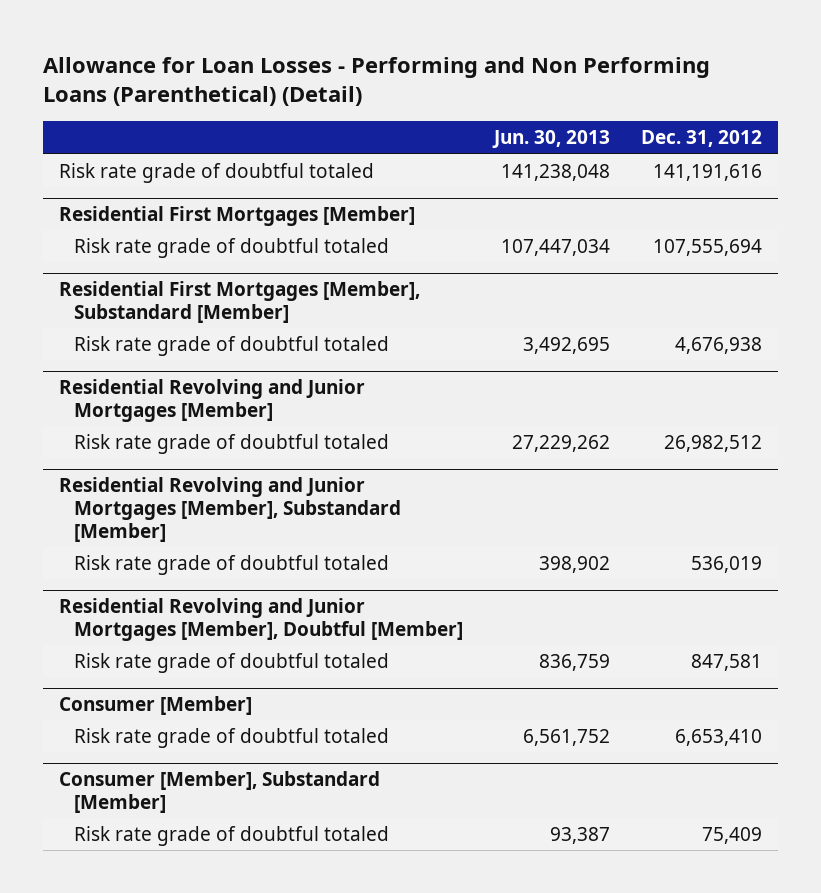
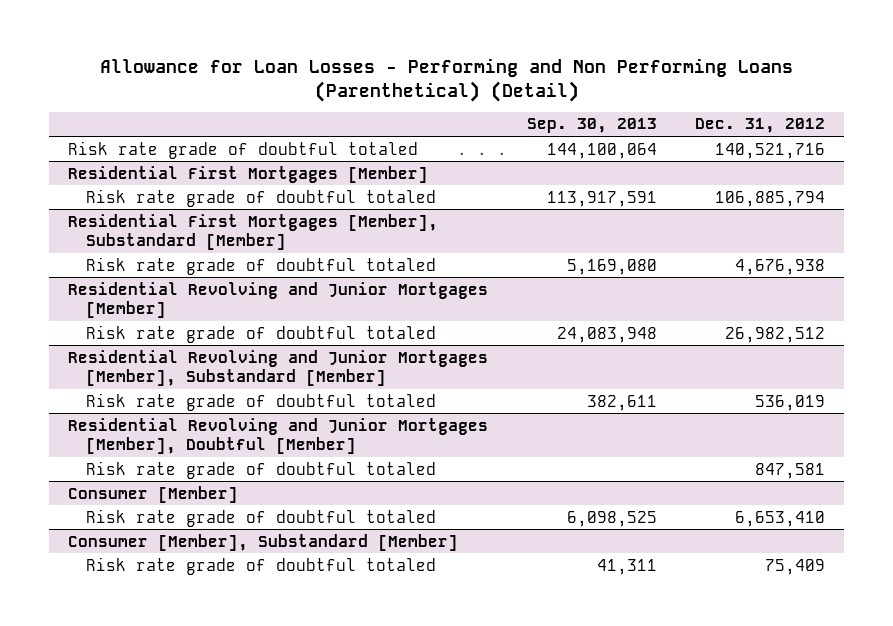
- | Jun. 30, 2013 | Dec. 31, 2012
+ | Sep. 30, 2013 | Dec. 31, 2012
- Risk rate grade of doubtful totaled | 141,238,048 | 141,191,616
+ Risk rate grade of doubtful totaled | 144,100,064 | 140,521,716
@ Residential First Mortgages [Member]
- Risk rate grade of doubtful totaled | 107,447,034 | 107,555,694
+ Risk rate grade of doubtful totaled | 113,917,591 | 106,885,794

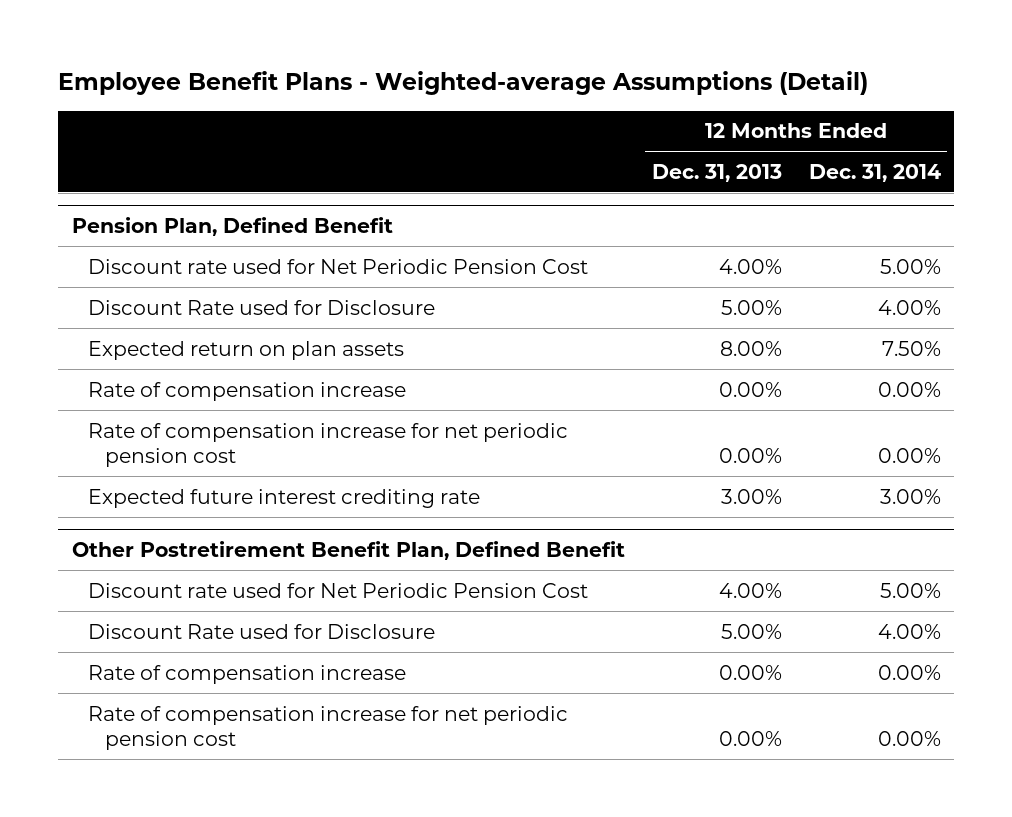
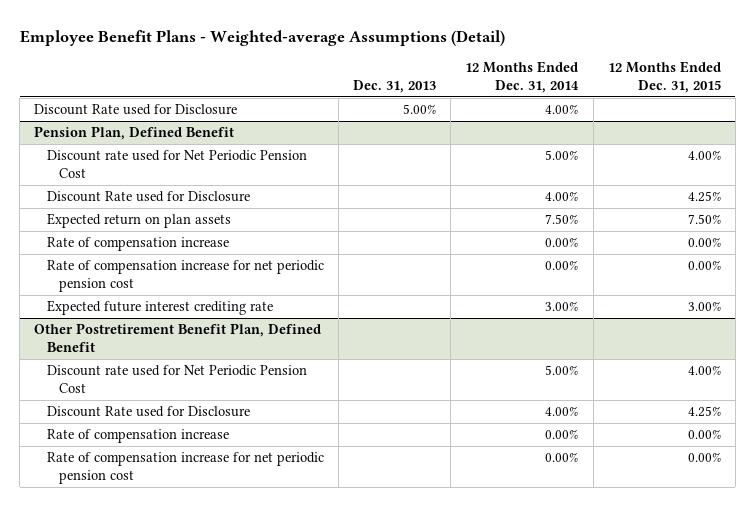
- | 12 Months Ended Dec. 31, 2013 | 12 Months Ended Dec. 31, 2014
+ | Dec. 31, 2013 | 12 Months Ended Dec. 31, 2014 | 12 Months Ended Dec. 31, 2015
+ Discount Rate used for Disclosure | 5.00% | 4.00% |

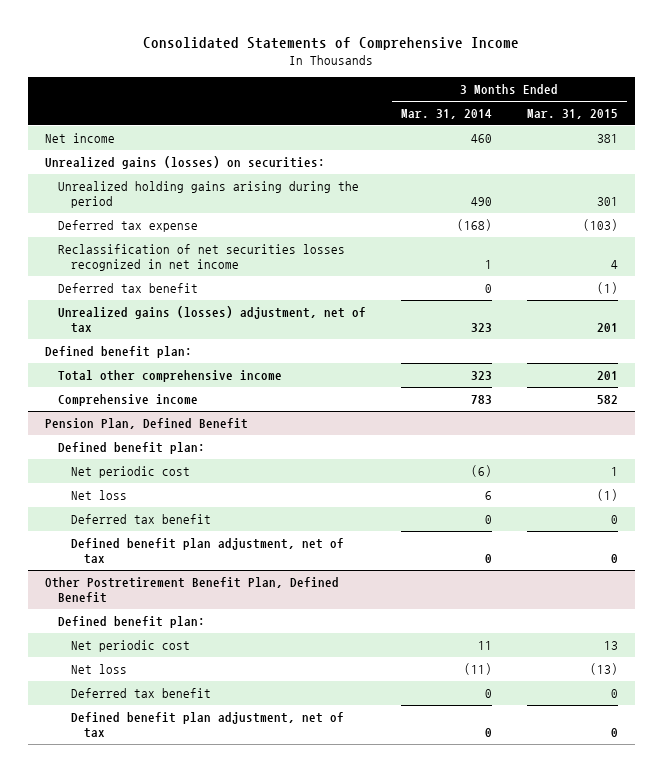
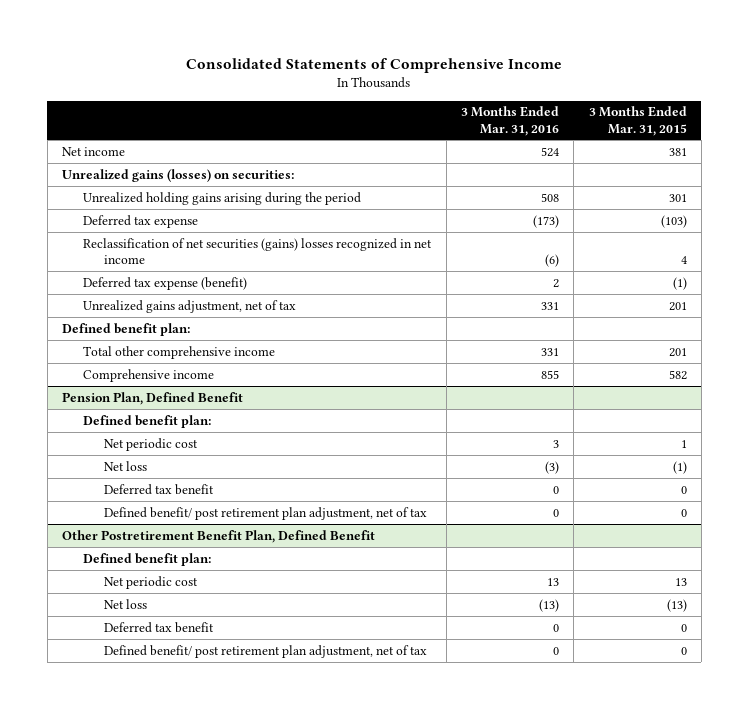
- | 3 Months Ended Mar. 31, 2014 | 3 Months Ended Mar. 31, 2015
+ | 3 Months Ended Mar. 31, 2016 | 3 Months Ended Mar. 31, 2015
- Reclassification of net securities losses recognized in net income | 1 | 4
- Deferred tax benefit | 0 | (1)
- Unrealized gains (losses) adjustment, net of tax | 323 | 201
+ Reclassification of net securities (gains) losses recognized in net income | (6) | 4
+ Deferred tax expense (benefit) | 2 | (1)
+ Unrealized gains adjustment, net of tax | 331 | 201
@ Pension Plan, Defined Benefit
- Defined benefit plan adjustment, net of tax | 0 | 0
+ Defined benefit/ post retirement plan adjustment, net of tax | 0 | 0
@ Other Postretirement Benefit Plan, Defined Benefit
- Defined benefit plan adjustment, net of tax | 0 | 0
+ Defined benefit/ post retirement plan adjustment, net of tax | 0 | 0

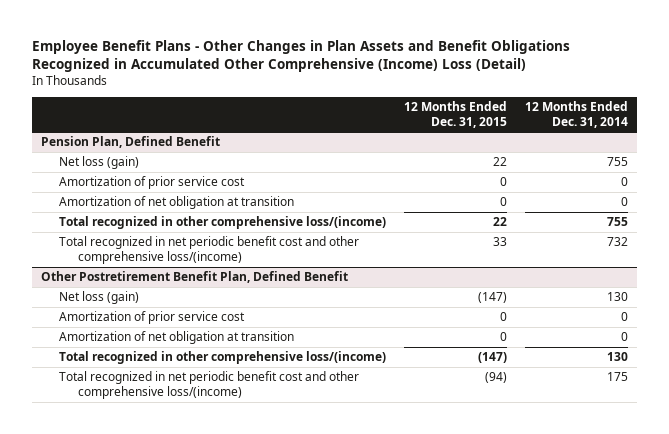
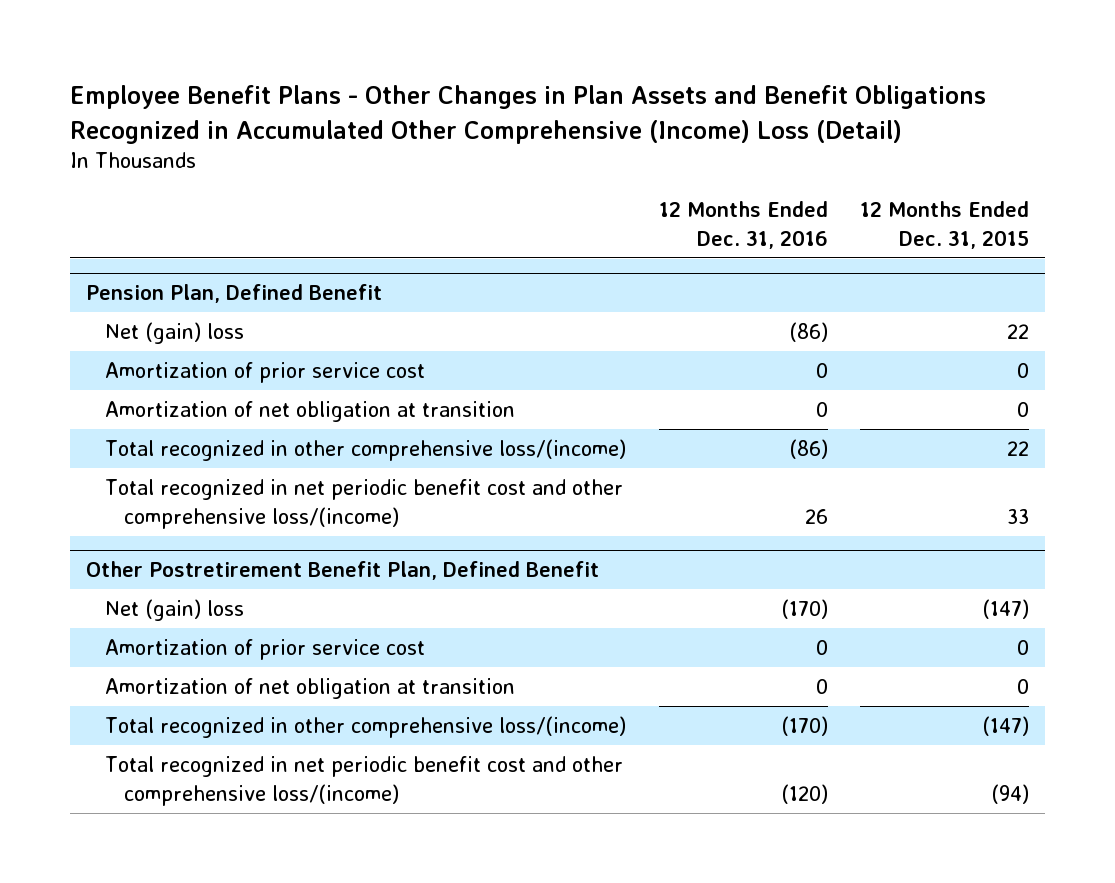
- | 12 Months Ended Dec. 31, 2015 | 12 Months Ended Dec. 31, 2014
+ | 12 Months Ended Dec. 31, 2016 | 12 Months Ended Dec. 31, 2015
@ Pension Plan, Defined Benefit
- Net loss (gain) | 22 | 755
+ Net (gain) loss | (86) | 22
@ Other Postretirement Benefit Plan, Defined Benefit
- Net loss (gain) | (147) | 130
+ Net (gain) loss | (170) | (147)

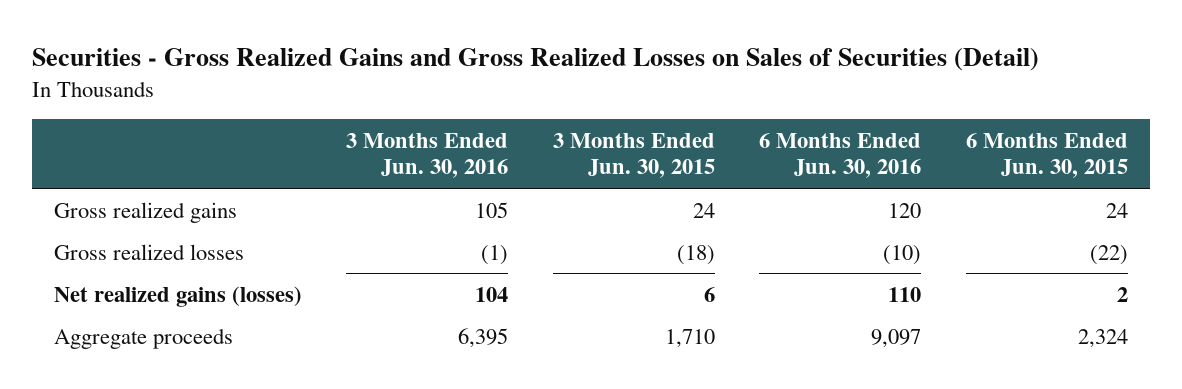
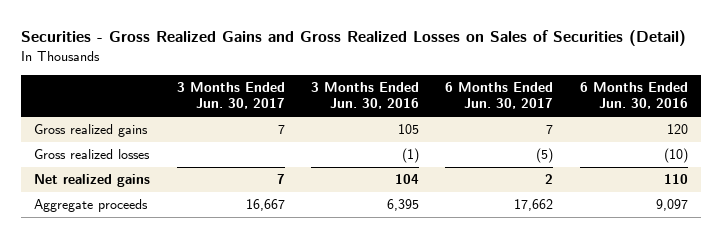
- | 3 Months Ended Jun. 30, 2016 | 3 Months Ended Jun. 30, 2015 | 6 Months Ended Jun. 30, 2016 | 6 Months Ended Jun. 30, 2015
+ | 3 Months Ended Jun. 30, 2017 | 3 Months Ended Jun. 30, 2016 | 6 Months Ended Jun. 30, 2017 | 6 Months Ended Jun. 30, 2016
- Net realized gains (losses) | 104 | 6 | 110 | 2
+ Net realized gains | 7 | 104 | 2 | 110

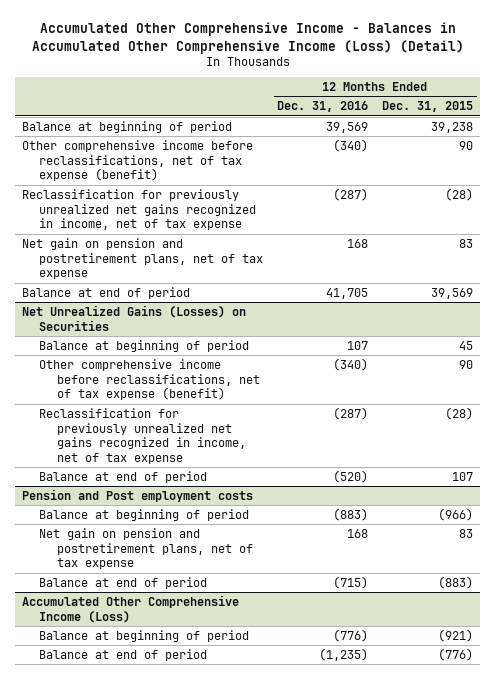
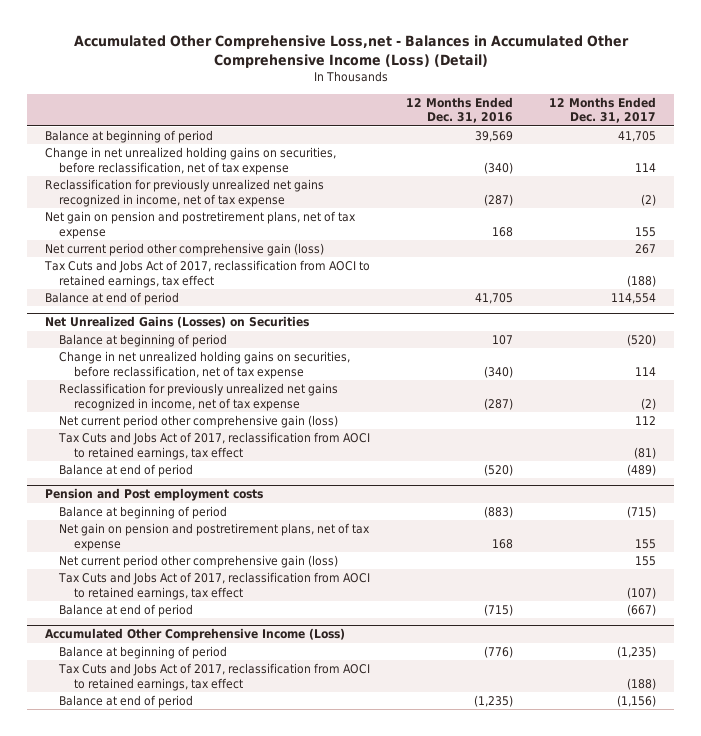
- Accumulated Other Comprehensive Income - Balances in Accumulated Other Comprehensive Income (Loss) (Detail)
+ Accumulated Other Comprehensive Loss,net - Balances in Accumulated Other Comprehensive Income (Loss) (Detail)
- | 12 Months Ended Dec. 31, 2016 | 12 Months Ended Dec. 31, 2015
+ | 12 Months Ended Dec. 31, 2016 | 12 Months Ended Dec. 31, 2017
- Other comprehensive income before reclassifications, net of tax expense (benefit) | (340) | 90
+ Change in net unrealized holding gains on securities, before reclassification, net of tax expense | (340) | 114
+ Net current period other comprehensive gain (loss) | | 267
+ Tax Cuts and Jobs Act of 2017, reclassification from AOCI to retained earnings, tax effect | | (188)
@ Net Unrealized Gains (Losses) on Securities
- Other comprehensive income before reclassifications, net of tax expense (benefit) | (340) | 90
+ Change in net unrealized holding gains on securities, before reclassification, net of tax expense | (340) | 114
+ Net current period other comprehensive gain (loss) | | 112
+ Tax Cuts and Jobs Act of 2017, reclassification from AOCI to retained earnings, tax effect | | (81)
@ Pension and Post employment costs
+ Net current period other comprehensive gain (loss) | | 155
+ Tax Cuts and Jobs Act of 2017, reclassification from AOCI to retained earnings, tax effect | | (107)
@ Accumulated Other Comprehensive Income (Loss)
+ Tax Cuts and Jobs Act of 2017, reclassification from AOCI to retained earnings, tax effect | | (188)

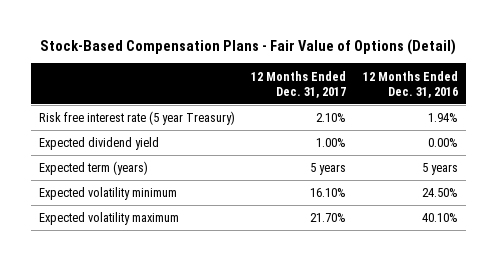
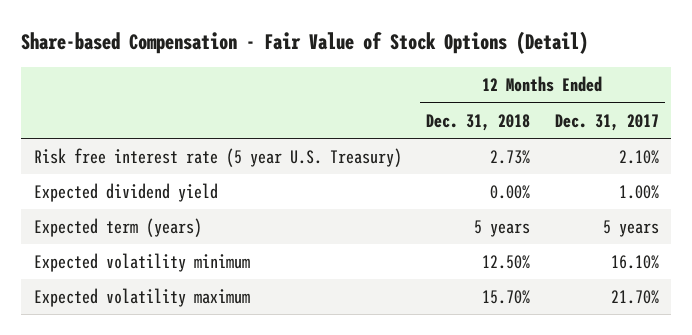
- Stock-Based Compensation Plans - Fair Value of Options (Detail)
+ Share-based Compensation - Fair Value of Stock Options (Detail)
- | 12 Months Ended Dec. 31, 2017 | 12 Months Ended Dec. 31, 2016
+ | 12 Months Ended Dec. 31, 2018 | 12 Months Ended Dec. 31, 2017
- Risk free interest rate (5 year Treasury) | 2.10% | 1.94%
+ Risk free interest rate (5 year U.S. Treasury) | 2.73% | 2.10%

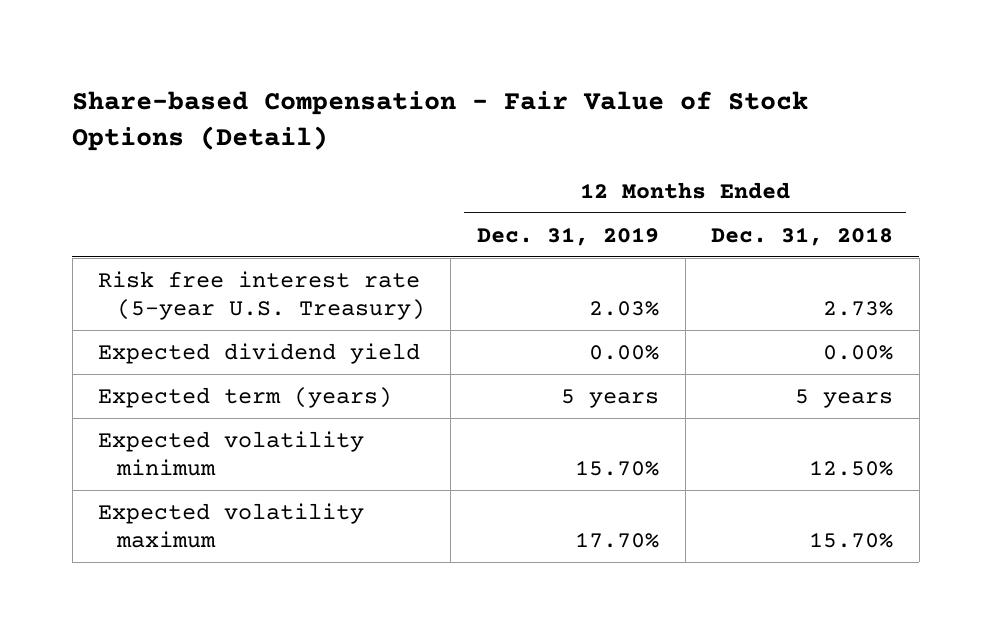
- | 12 Months Ended Dec. 31, 2018 | 12 Months Ended Dec. 31, 2017
+ | 12 Months Ended Dec. 31, 2019 | 12 Months Ended Dec. 31, 2018
- Risk free interest rate (5 year U.S. Treasury) | 2.73% | 2.10%
+ Risk free interest rate (5-year U.S. Treasury) | 2.03% | 2.73%

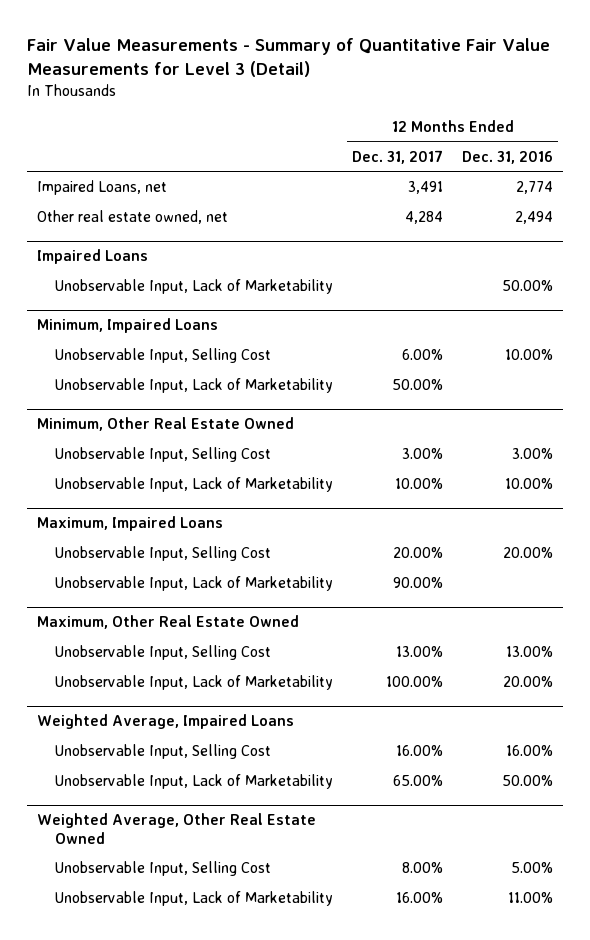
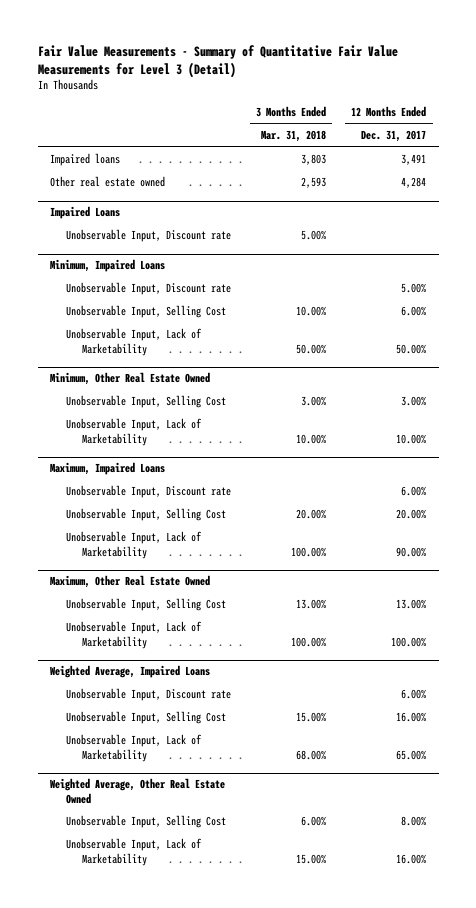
- | 12 Months Ended Dec. 31, 2017 | 12 Months Ended Dec. 31, 2016
+ | 3 Months Ended Mar. 31, 2018 | 12 Months Ended Dec. 31, 2017
- Impaired Loans, net | 3,491 | 2,774
- Other real estate owned, net | 4,284 | 2,494
+ Impaired loans | 3,803 | 3,491
+ Other real estate owned | 2,593 | 4,284
@ Impaired Loans
- Unobservable Input, Lack of Marketability | | 50.00%
+ Unobservable Input, Discount rate | 5.00% |
@ Minimum, Impaired Loans
+ Unobservable Input, Discount rate | | 5.00%
@ Maximum, Impaired Loans
+ Unobservable Input, Discount rate | | 6.00%
@ Weighted Average, Impaired Loans
+ Unobservable Input, Discount rate | | 6.00%

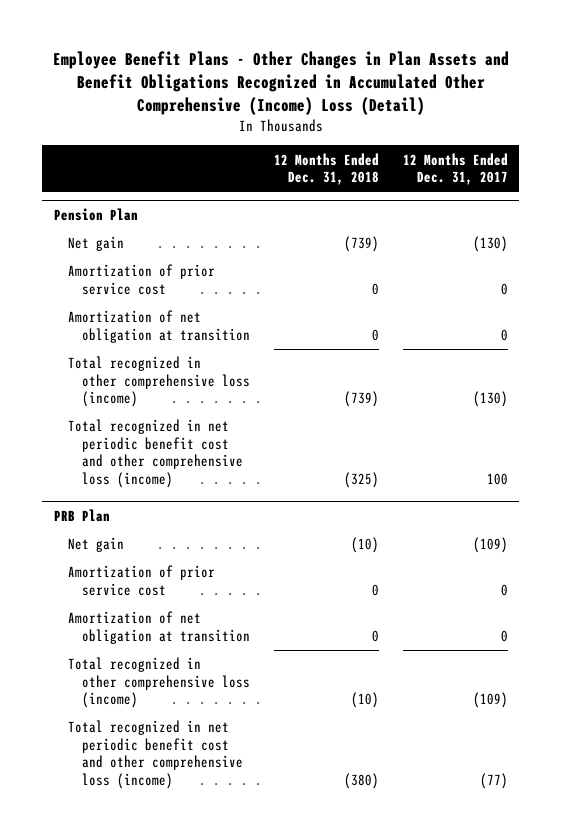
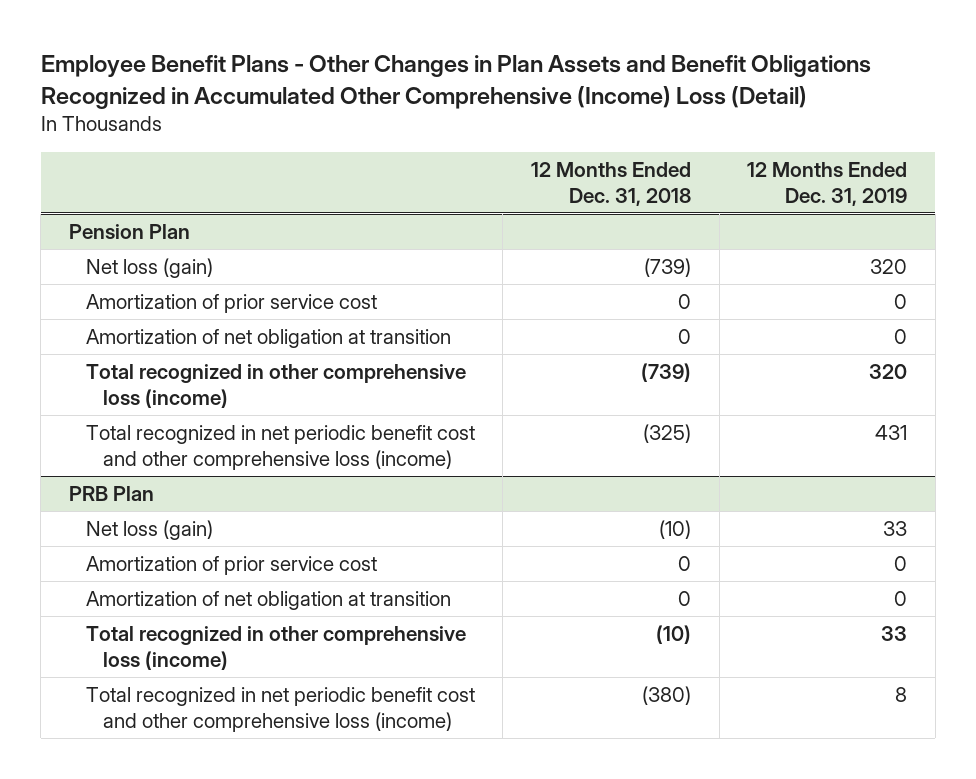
- | 12 Months Ended Dec. 31, 2018 | 12 Months Ended Dec. 31, 2017
+ | 12 Months Ended Dec. 31, 2018 | 12 Months Ended Dec. 31, 2019
@ Pension Plan
- Net gain | (739) | (130)
+ Net loss (gain) | (739) | 320
@ PRB Plan
- Net gain | (10) | (109)
+ Net loss (gain) | (10) | 33

